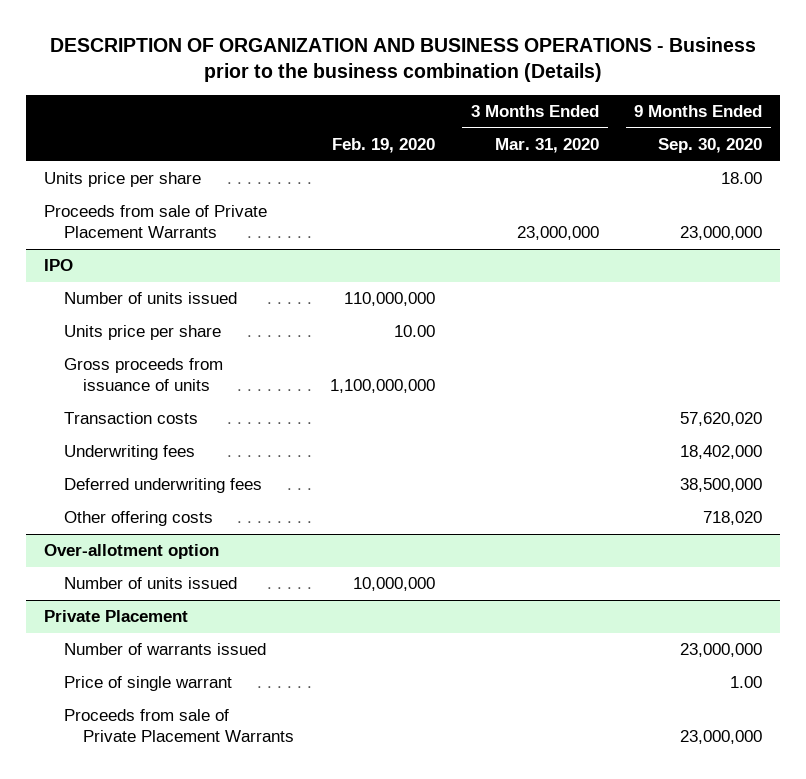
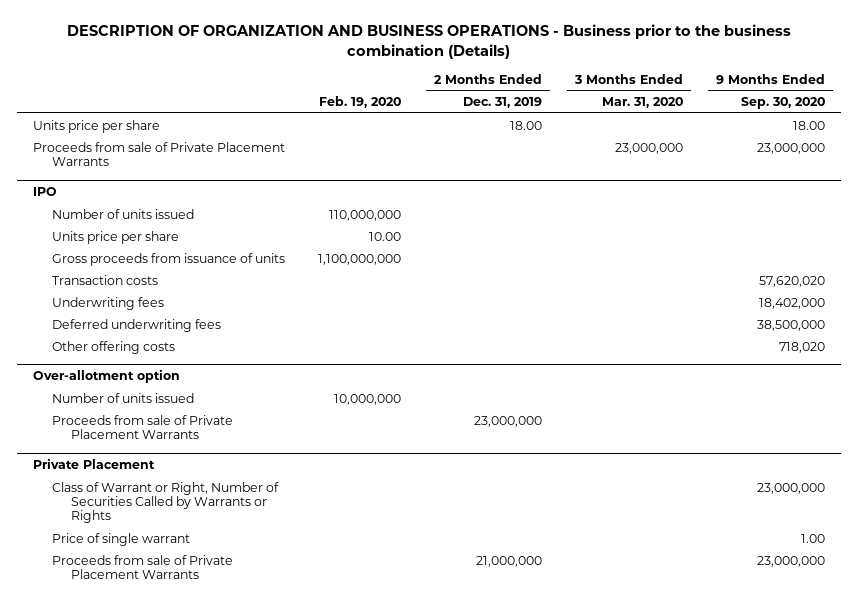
- | Feb. 19, 2020 | 3 Months Ended Mar. 31, 2020 | 9 Months Ended Sep. 30, 2020
+ | Feb. 19, 2020 | 2 Months Ended Dec. 31, 2019 | 3 Months Ended Mar. 31, 2020 | 9 Months Ended Sep. 30, 2020
@ Over-allotment option
+ Proceeds from sale of Private Placement Warrants | | 23,000,000 | |
@ Private Placement
- Number of warrants issued | | | 23,000,000
+ Class of Warrant or Right, Number of Securities Called by Warrants or Rights | | | | 23,000,000

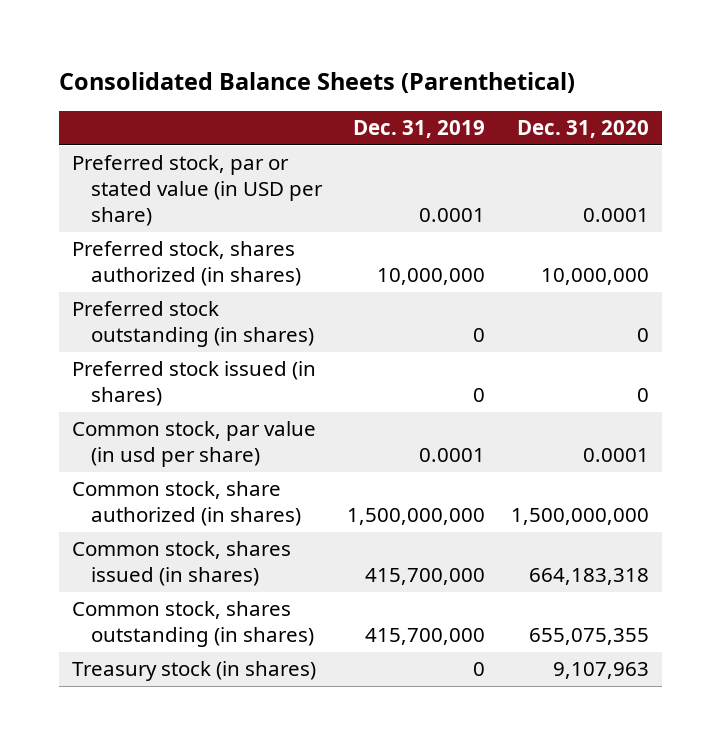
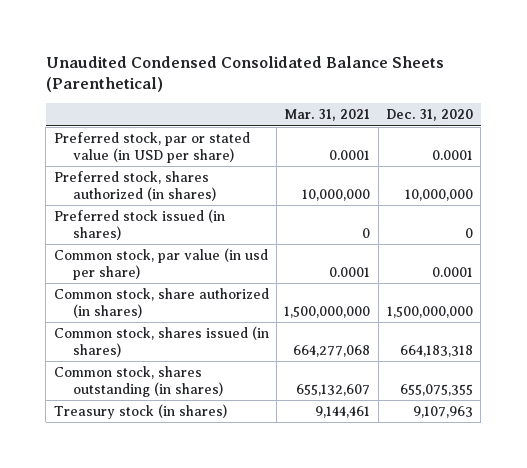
- Consolidated Balance Sheets (Parenthetical)
+ Unaudited Condensed Consolidated Balance Sheets (Parenthetical)
- | Dec. 31, 2019 | Dec. 31, 2020
+ | Mar. 31, 2021 | Dec. 31, 2020
- Preferred stock outstanding (in shares) | 0 | 0

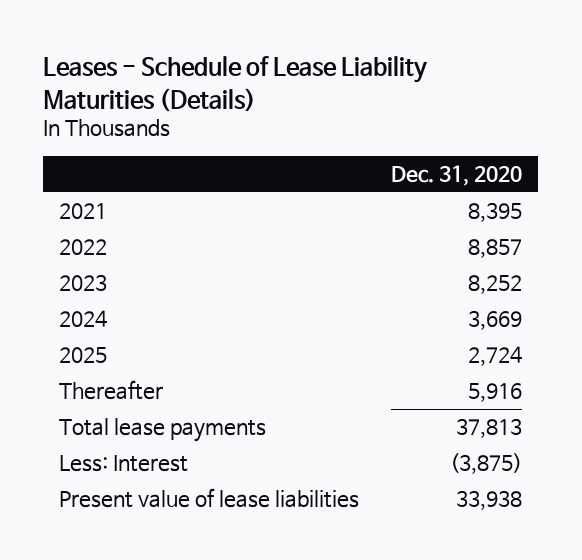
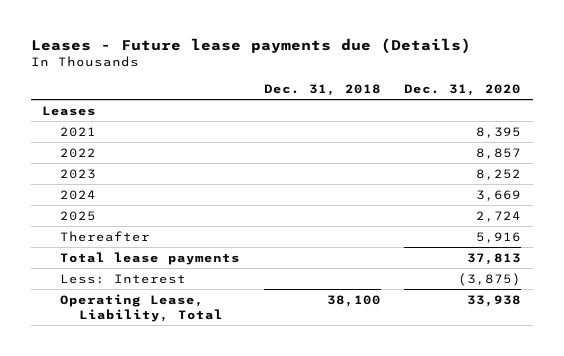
- Leases - Schedule of Lease Liability Maturities (Details)
+ Leases - Future lease payments due (Details)
- | Dec. 31, 2020
+ | Dec. 31, 2018 | Dec. 31, 2020
+ Leases
- Present value of lease liabilities | 33,938
+ Operating Lease, Liability, Total | 38,100 | 33,938

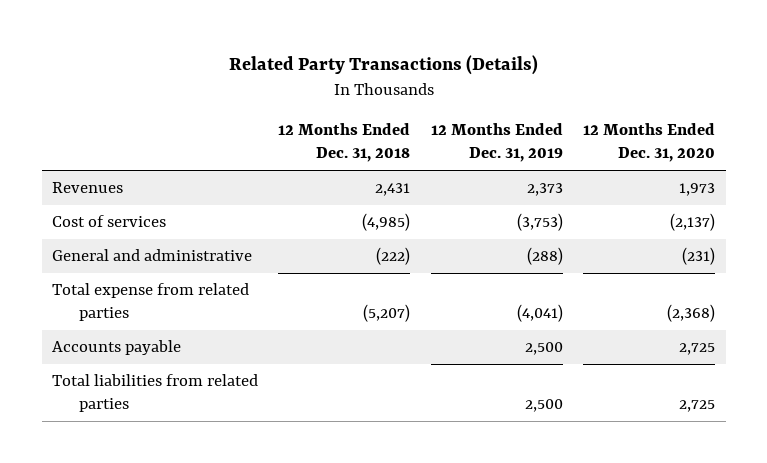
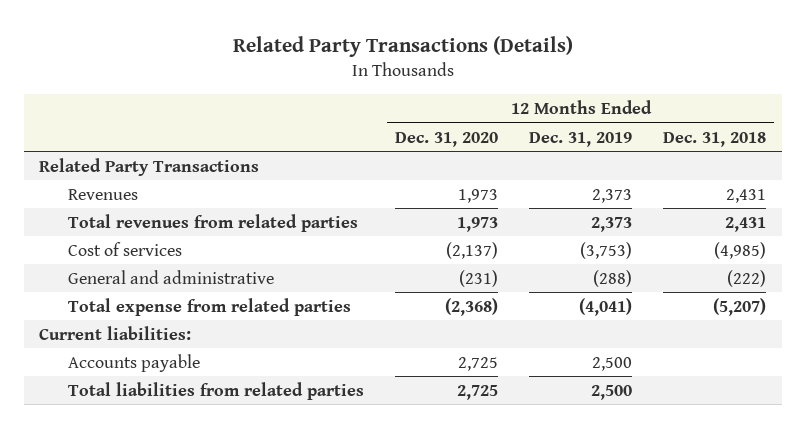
- | 12 Months Ended Dec. 31, 2018 | 12 Months Ended Dec. 31, 2019 | 12 Months Ended Dec. 31, 2020
+ | 12 Months Ended Dec. 31, 2020 | 12 Months Ended Dec. 31, 2019 | 12 Months Ended Dec. 31, 2018
+ Related Party Transactions
+ Total revenues from related parties | 1,973 | 2,373 | 2,431
+ Current liabilities:

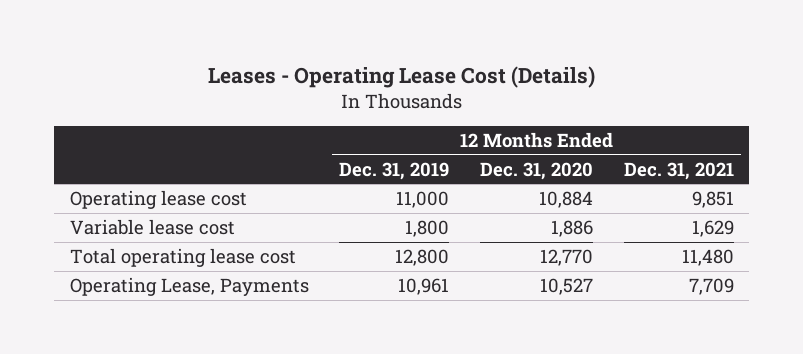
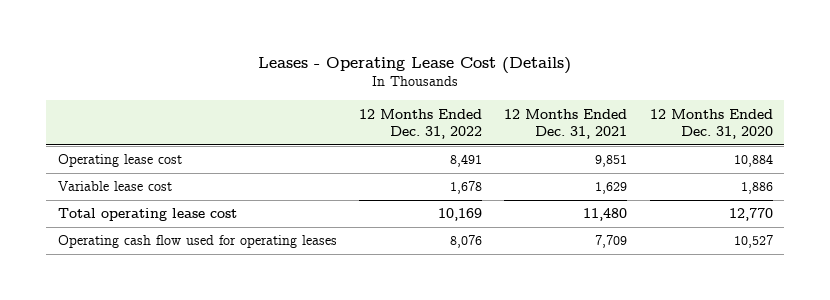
- | 12 Months Ended Dec. 31, 2019 | 12 Months Ended Dec. 31, 2020 | 12 Months Ended Dec. 31, 2021
+ | 12 Months Ended Dec. 31, 2022 | 12 Months Ended Dec. 31, 2021 | 12 Months Ended Dec. 31, 2020
- Operating Lease, Payments | 10,961 | 10,527 | 7,709
+ Operating cash flow used for operating leases | 8,076 | 7,709 | 10,527

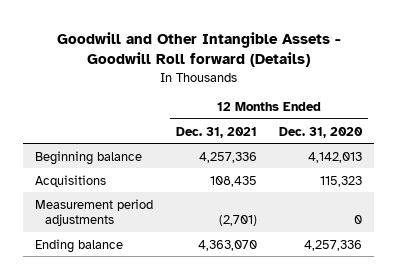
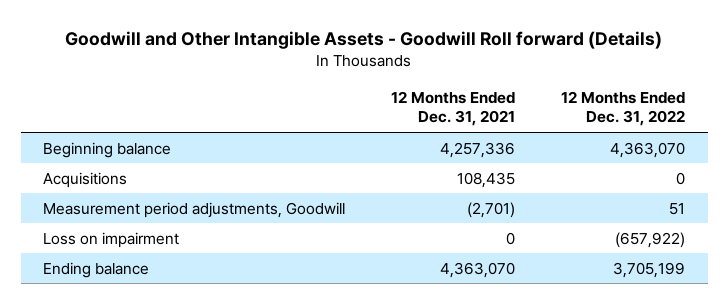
- | 12 Months Ended Dec. 31, 2021 | 12 Months Ended Dec. 31, 2020
+ | 12 Months Ended Dec. 31, 2021 | 12 Months Ended Dec. 31, 2022
- Measurement period adjustments | (2,701) | 0
+ Measurement period adjustments, Goodwill | (2,701) | 51
+ Loss on impairment | 0 | (657,922)

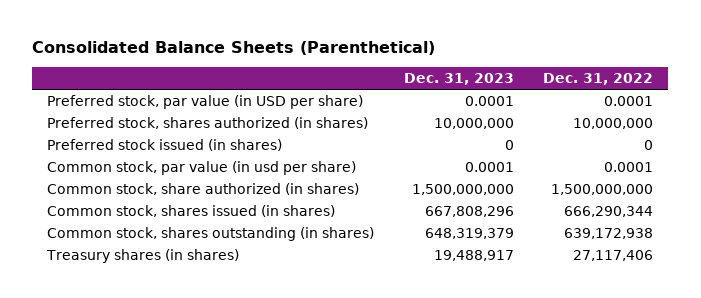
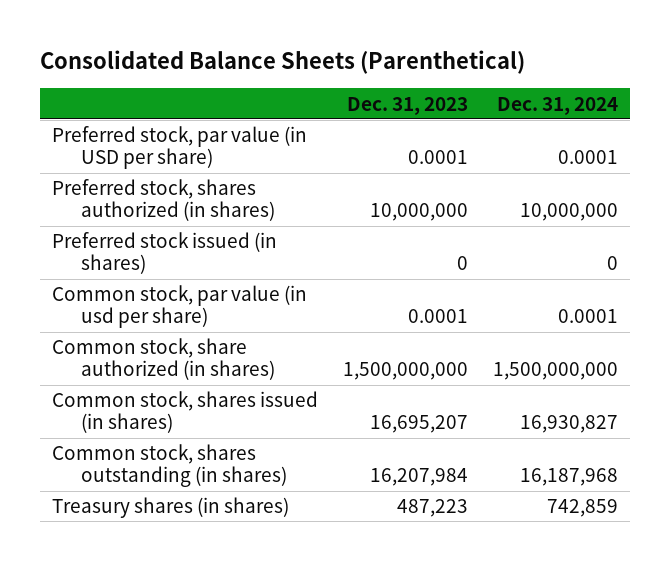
- | Dec. 31, 2023 | Dec. 31, 2022
+ | Dec. 31, 2023 | Dec. 31, 2024
- Common stock, shares issued (in shares) | 667,808,296 | 666,290,344
- Common stock, shares outstanding (in shares) | 648,319,379 | 639,172,938
- Treasury shares (in shares) | 19,488,917 | 27,117,406
+ Common stock, shares issued (in shares) | 16,695,207 | 16,930,827
+ Common stock, shares outstanding (in shares) | 16,207,984 | 16,187,968
+ Treasury shares (in shares) | 487,223 | 742,859

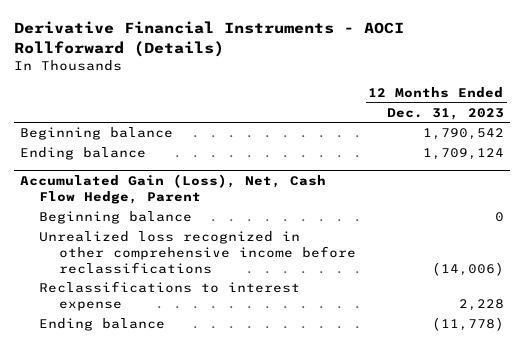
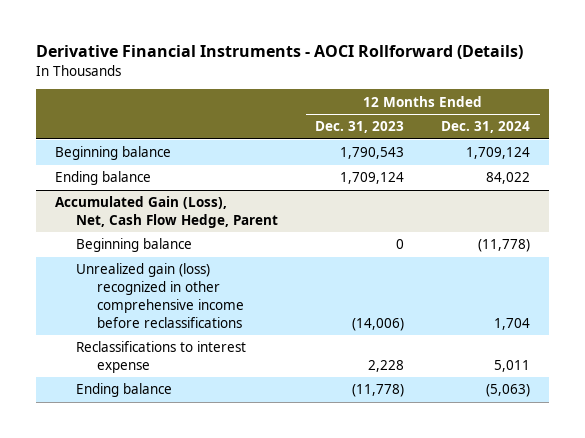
- | 12 Months Ended Dec. 31, 2023
+ | 12 Months Ended Dec. 31, 2023 | 12 Months Ended Dec. 31, 2024
- Beginning balance | 1,790,542
+ Beginning balance | 1,790,543 | 1,709,124
@ Accumulated Gain (Loss), Net, Cash Flow Hedge, Parent
- Unrealized loss recognized in other comprehensive income before reclassifications | (14,006)
+ Unrealized gain (loss) recognized in other comprehensive income before reclassifications | (14,006) | 1,704

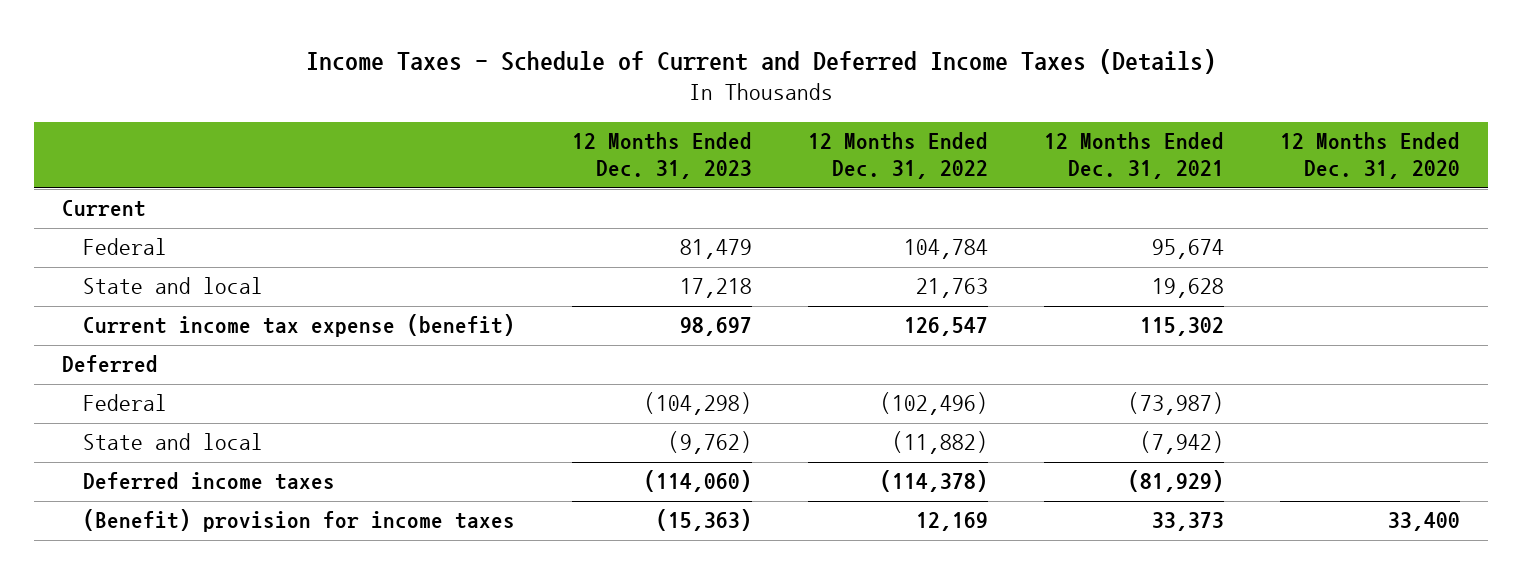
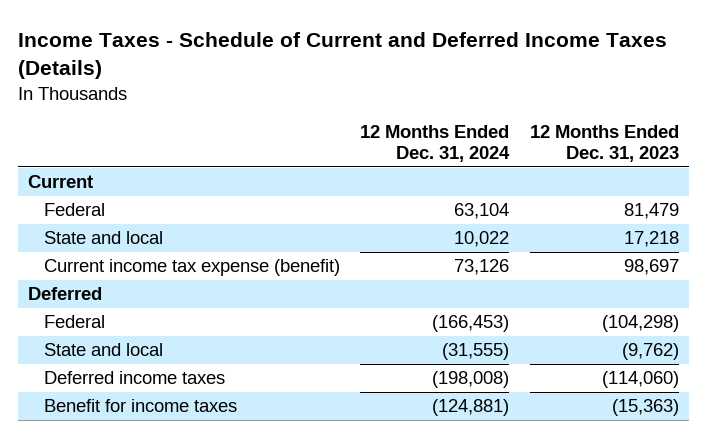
- | 12 Months Ended Dec. 31, 2023 | 12 Months Ended Dec. 31, 2022 | 12 Months Ended Dec. 31, 2021 | 12 Months Ended Dec. 31, 2020
+ | 12 Months Ended Dec. 31, 2024 | 12 Months Ended Dec. 31, 2023
- (Benefit) provision for income taxes | (15,363) | 12,169 | 33,373 | 33,400
+ Benefit for income taxes | (124,881) | (15,363)

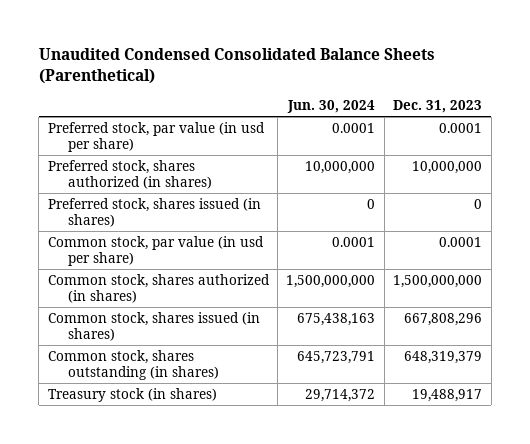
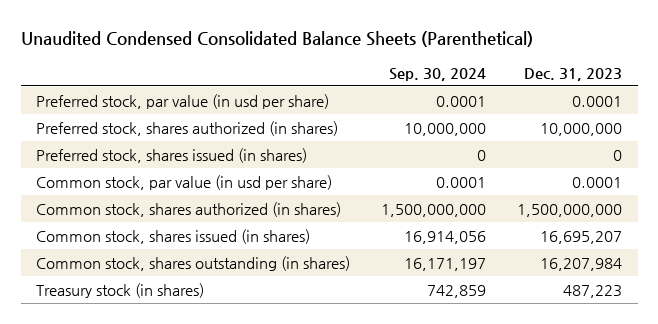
- | Jun. 30, 2024 | Dec. 31, 2023
+ | Sep. 30, 2024 | Dec. 31, 2023
- Common stock, shares issued (in shares) | 675,438,163 | 667,808,296
- Common stock, shares outstanding (in shares) | 645,723,791 | 648,319,379
- Treasury stock (in shares) | 29,714,372 | 19,488,917
+ Common stock, shares issued (in shares) | 16,914,056 | 16,695,207
+ Common stock, shares outstanding (in shares) | 16,171,197 | 16,207,984
+ Treasury stock (in shares) | 742,859 | 487,223

